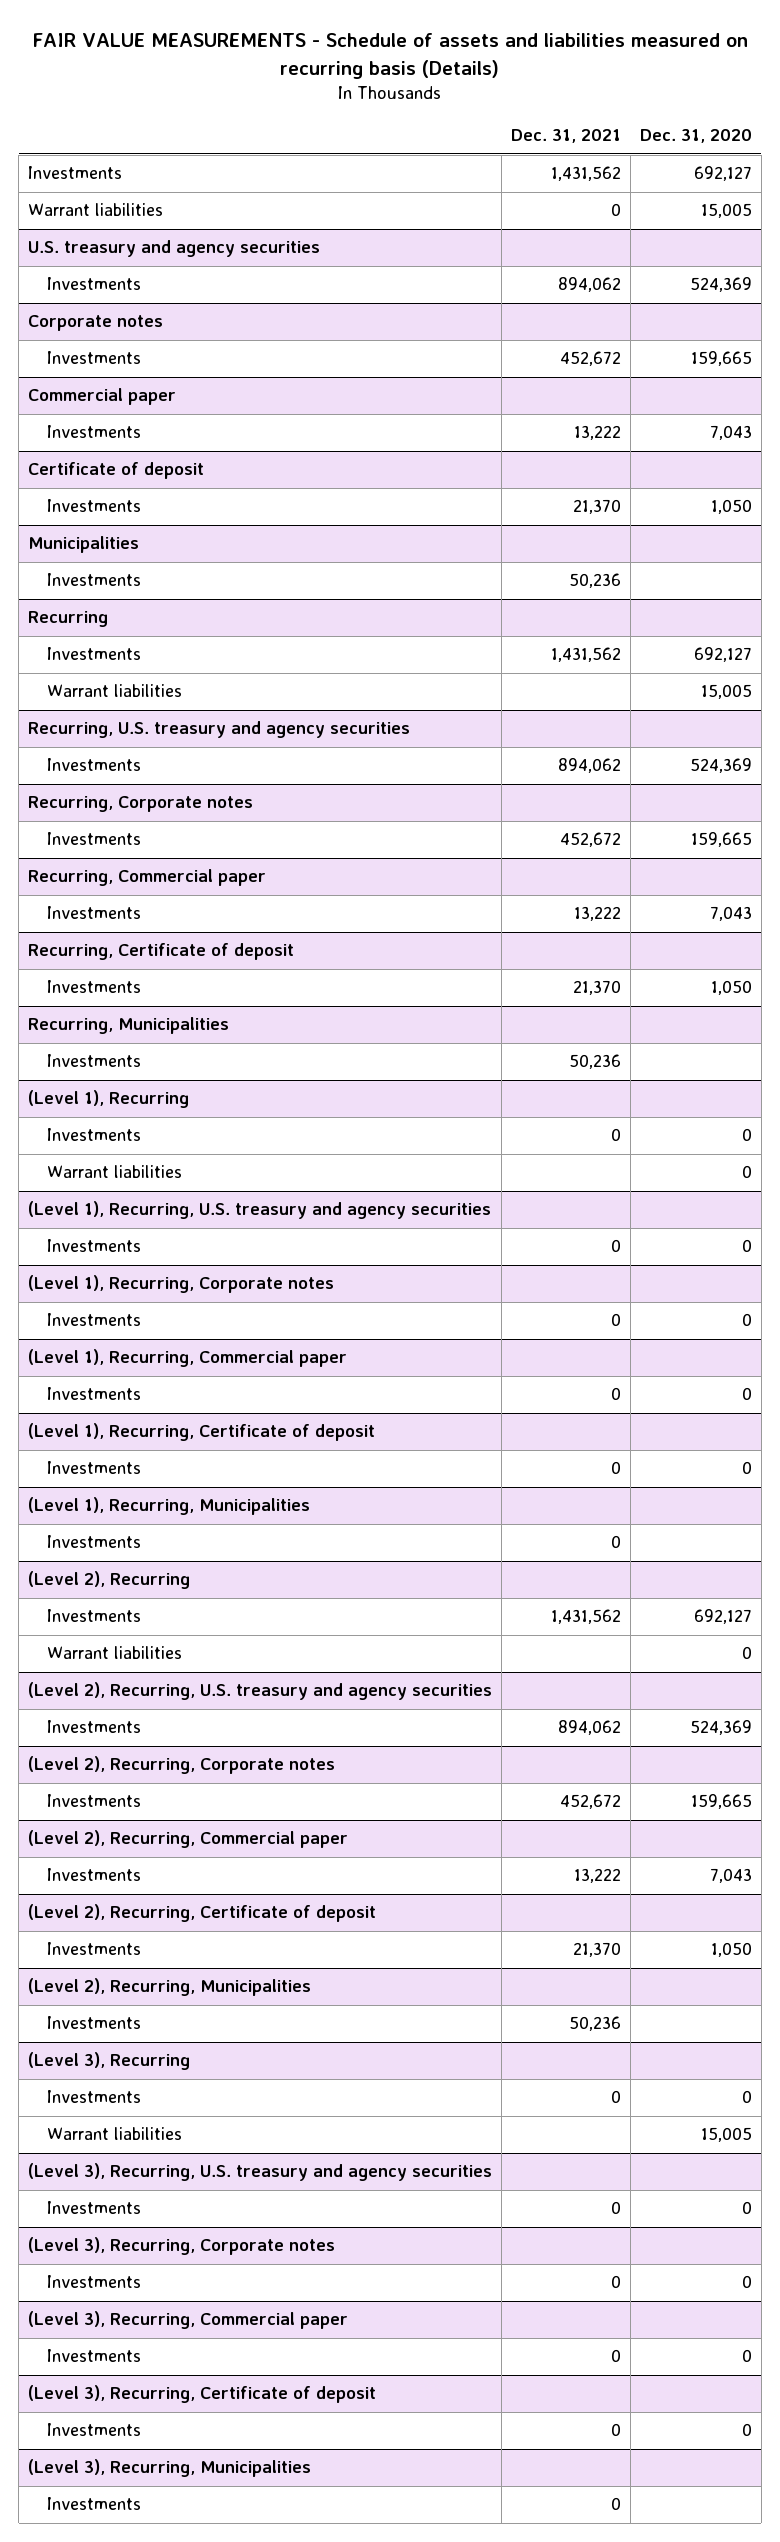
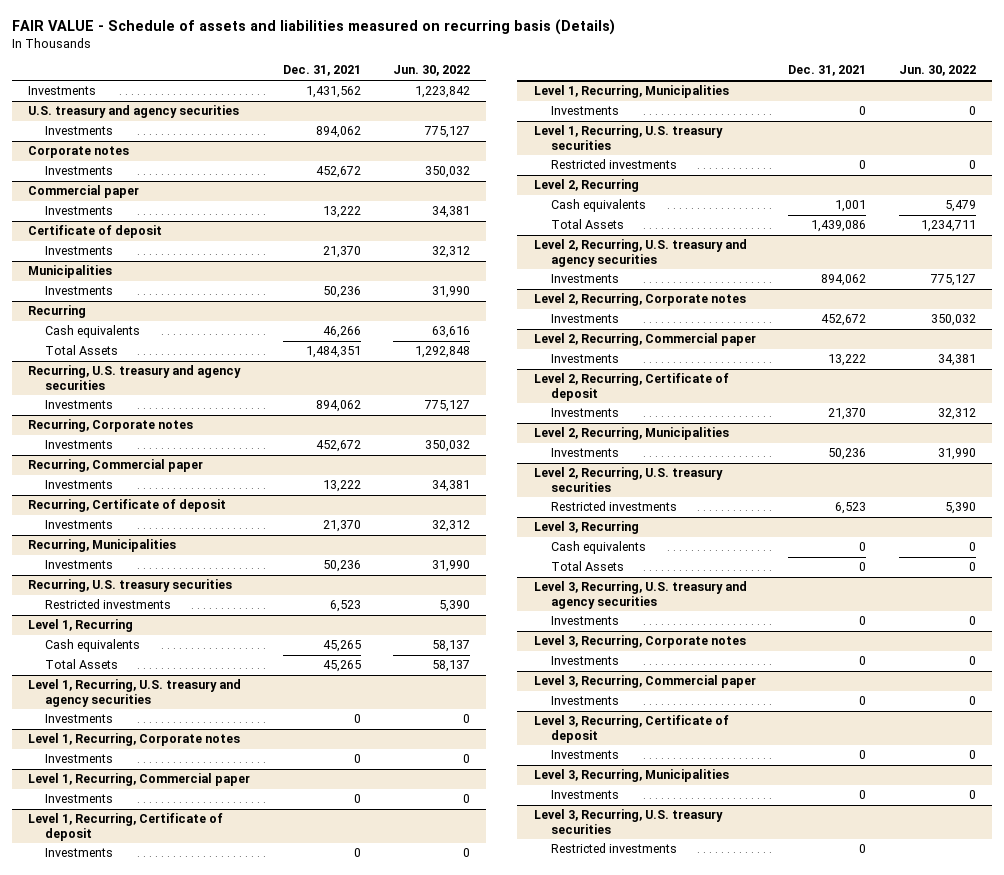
- FAIR VALUE MEASUREMENTS - Schedule of assets and liabilities measured on recurring basis (Details)
+ FAIR VALUE - Schedule of assets and liabilities measured on recurring basis (Details)
- | Dec. 31, 2021 | Dec. 31, 2020
+ | Dec. 31, 2021 | Jun. 30, 2022
- Warrant liabilities | 0 | 15,005
@ Recurring
- Investments | 1,431,562 | 692,127
- Warrant liabilities | | 15,005
+ Cash equivalents | 46,266 | 63,616
+ Total Assets | 1,484,351 | 1,292,848
- (Level 1), Recurring
- Investments | 0 | 0
- Warrant liabilities | | 0
- (Level 1), Recurring, U.S. treasury and agency securities
+ Recurring, U.S. treasury securities
+ Restricted investments | 6,523 | 5,390
+ Level 1, Recurring
+ Cash equivalents | 45,265 | 58,137
+ Total Assets | 45,265 | 58,137
+ Level 1, Recurring, U.S. treasury and agency securities
- (Level 1), Recurring, Corporate notes
+ Level 1, Recurring, Corporate notes
- (Level 1), Recurring, Commercial paper
+ Level 1, Recurring, Commercial paper
- (Level 1), Recurring, Certificate of deposit
+ Level 1, Recurring, Certificate of deposit
- (Level 1), Recurring, Municipalities
+ Level 1, Recurring, Municipalities
- (Level 2), Recurring
- Investments | 1,431,562 | 692,127
- Warrant liabilities | | 0
- (Level 2), Recurring, U.S. treasury and agency securities
+ Level 1, Recurring, U.S. treasury securities
+ Restricted investments | 0 | 0
+ Level 2, Recurring
+ Cash equivalents | 1,001 | 5,479
+ Total Assets | 1,439,086 | 1,234,711
+ Level 2, Recurring, U.S. treasury and agency securities
- (Level 2), Recurring, Corporate notes
+ Level 2, Recurring, Corporate notes
- (Level 2), Recurring, Commercial paper
+ Level 2, Recurring, Commercial paper
- (Level 2), Recurring, Certificate of deposit
+ Level 2, Recurring, Certificate of deposit
- (Level 2), Recurring, Municipalities
+ Level 2, Recurring, Municipalities
- (Level 3), Recurring
- Investments | 0 | 0
- Warrant liabilities | | 15,005
- (Level 3), Recurring, U.S. treasury and agency securities
+ Level 2, Recurring, U.S. treasury securities
+ Restricted investments | 6,523 | 5,390
+ Level 3, Recurring
+ Cash equivalents | 0 | 0
+ Total Assets | 0 | 0
+ Level 3, Recurring, U.S. treasury and agency securities
- (Level 3), Recurring, Corporate notes
+ Level 3, Recurring, Corporate notes
- (Level 3), Recurring, Commercial paper
+ Level 3, Recurring, Commercial paper
- (Level 3), Recurring, Certificate of deposit
+ Level 3, Recurring, Certificate of deposit
- (Level 3), Recurring, Municipalities
+ Level 3, Recurring, Municipalities
+ Level 3, Recurring, U.S. treasury securities
+ Restricted investments | 0 |

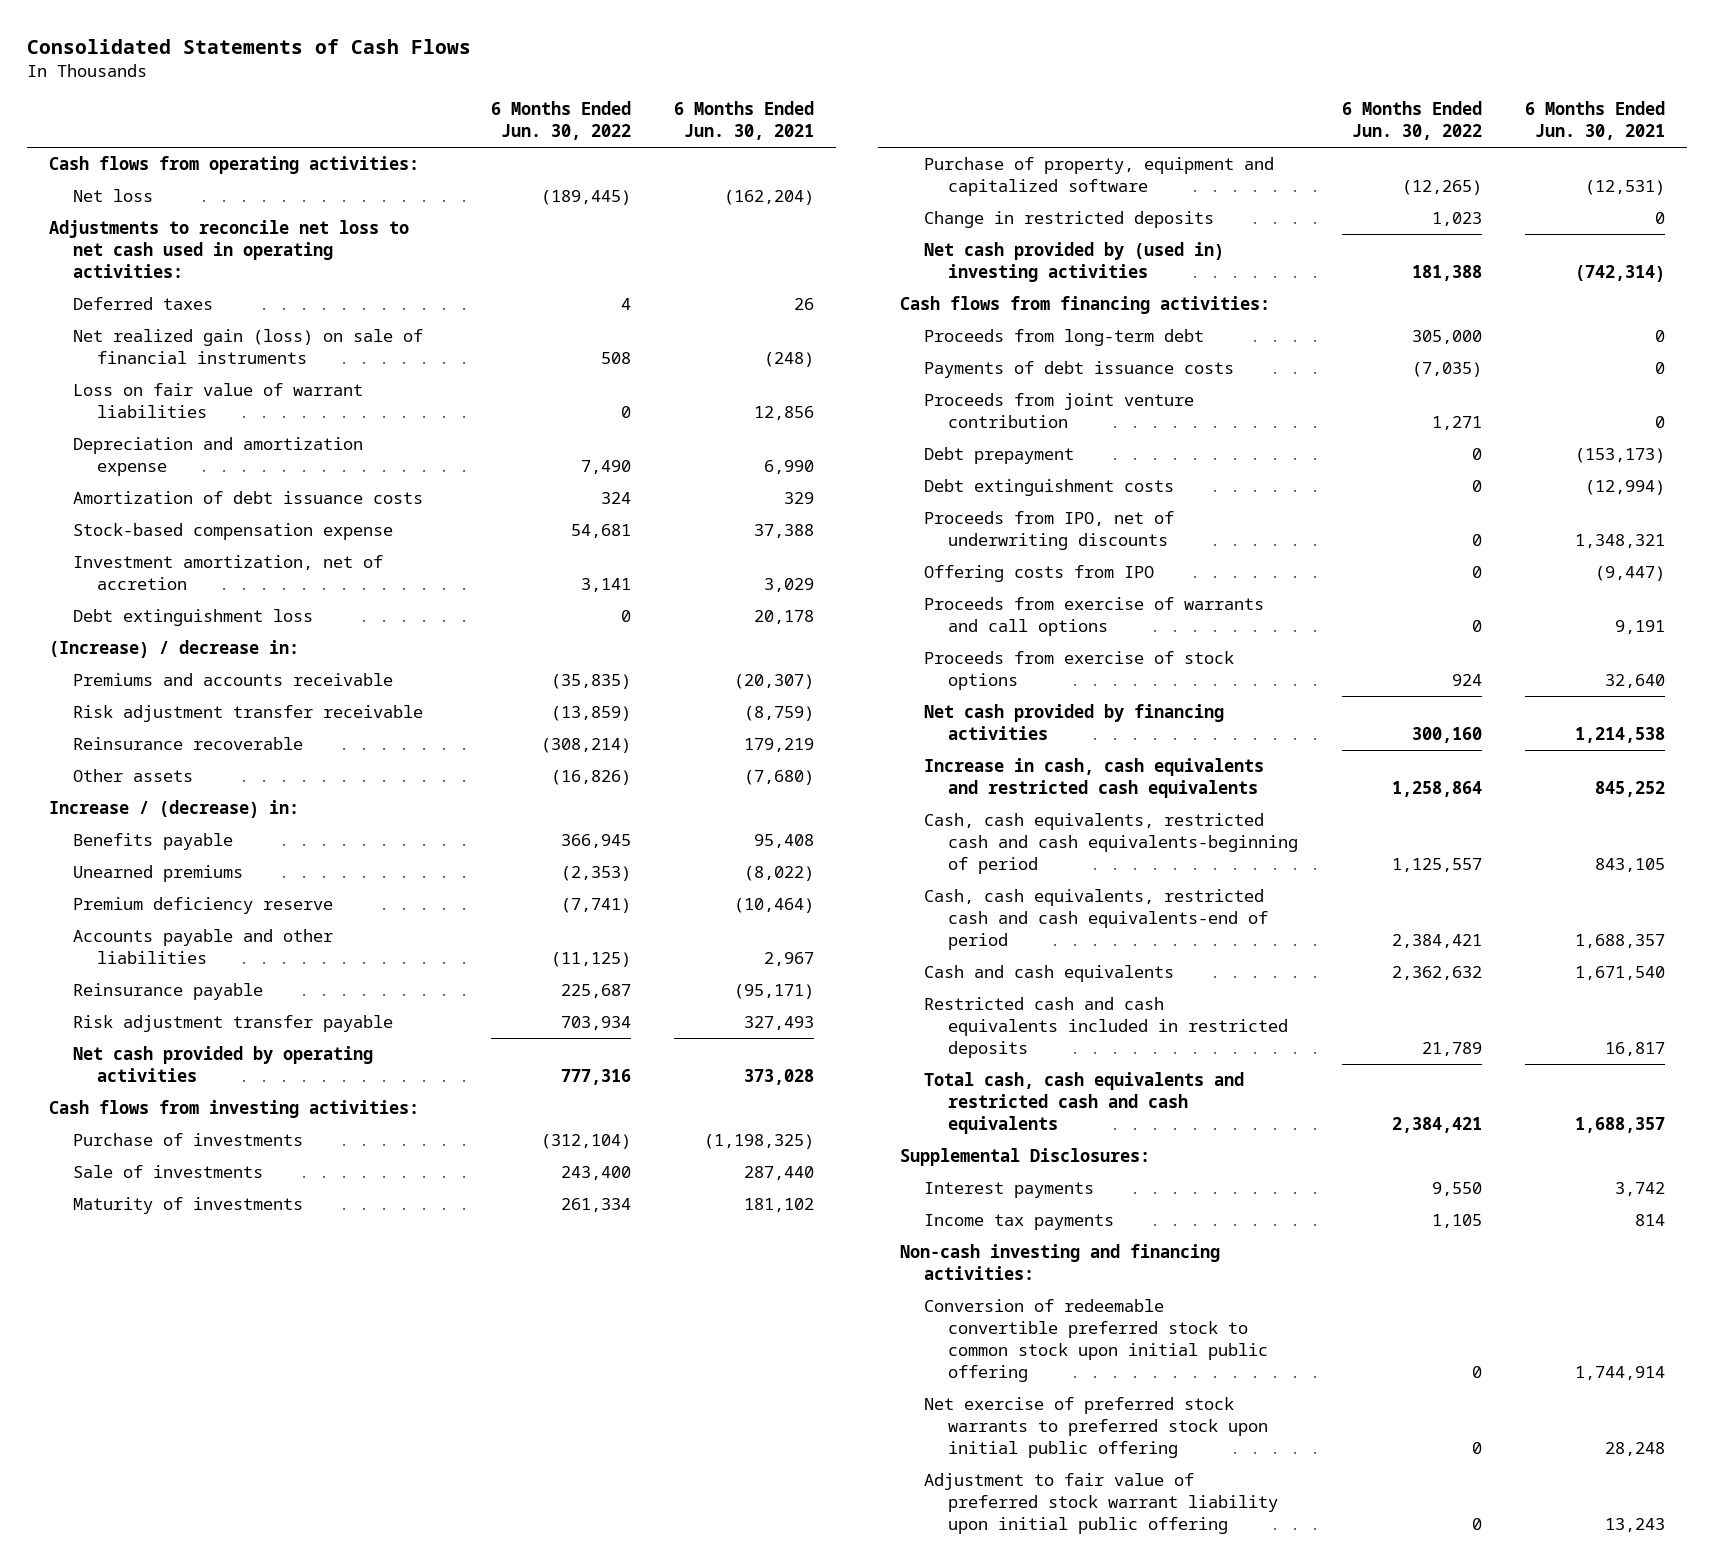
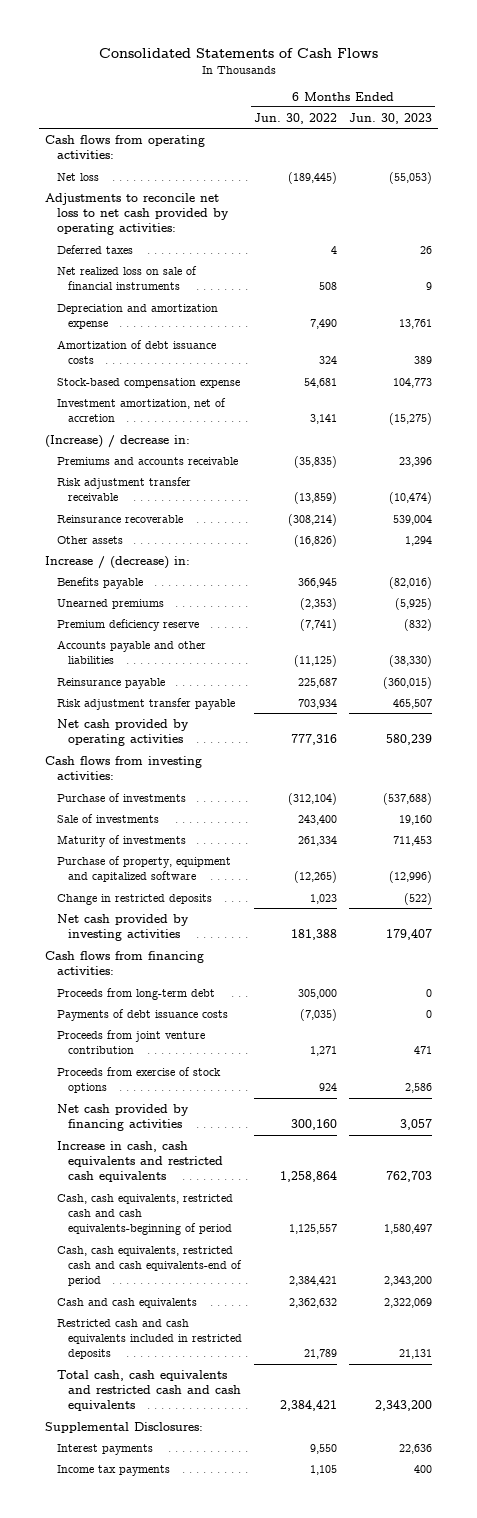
- | 6 Months Ended Jun. 30, 2022 | 6 Months Ended Jun. 30, 2021
+ | 6 Months Ended Jun. 30, 2022 | 6 Months Ended Jun. 30, 2023
- Adjustments to reconcile net loss to net cash used in operating activities:
+ Adjustments to reconcile net loss to net cash provided by operating activities:
- Net realized gain (loss) on sale of financial instruments | 508 | (248)
- Loss on fair value of warrant liabilities | 0 | 12,856
+ Net realized loss on sale of financial instruments | 508 | 9
- Debt extinguishment loss | 0 | 20,178
- Net cash provided by (used in) investing activities | 181,388 | (742,314)
+ Net cash provided by investing activities | 181,388 | 179,407
- Debt prepayment | 0 | (153,173)
- Debt extinguishment costs | 0 | (12,994)
- Proceeds from IPO, net of underwriting discounts | 0 | 1,348,321
- Offering costs from IPO | 0 | (9,447)
- Proceeds from exercise of warrants and call options | 0 | 9,191
- Non-cash investing and financing activities:
- Conversion of redeemable convertible preferred stock to common stock upon initial public offering | 0 | 1,744,914
- Net exercise of preferred stock warrants to preferred stock upon initial public offering | 0 | 28,248
- Adjustment to fair value of preferred stock warrant liability upon initial public offering | 0 | 13,243

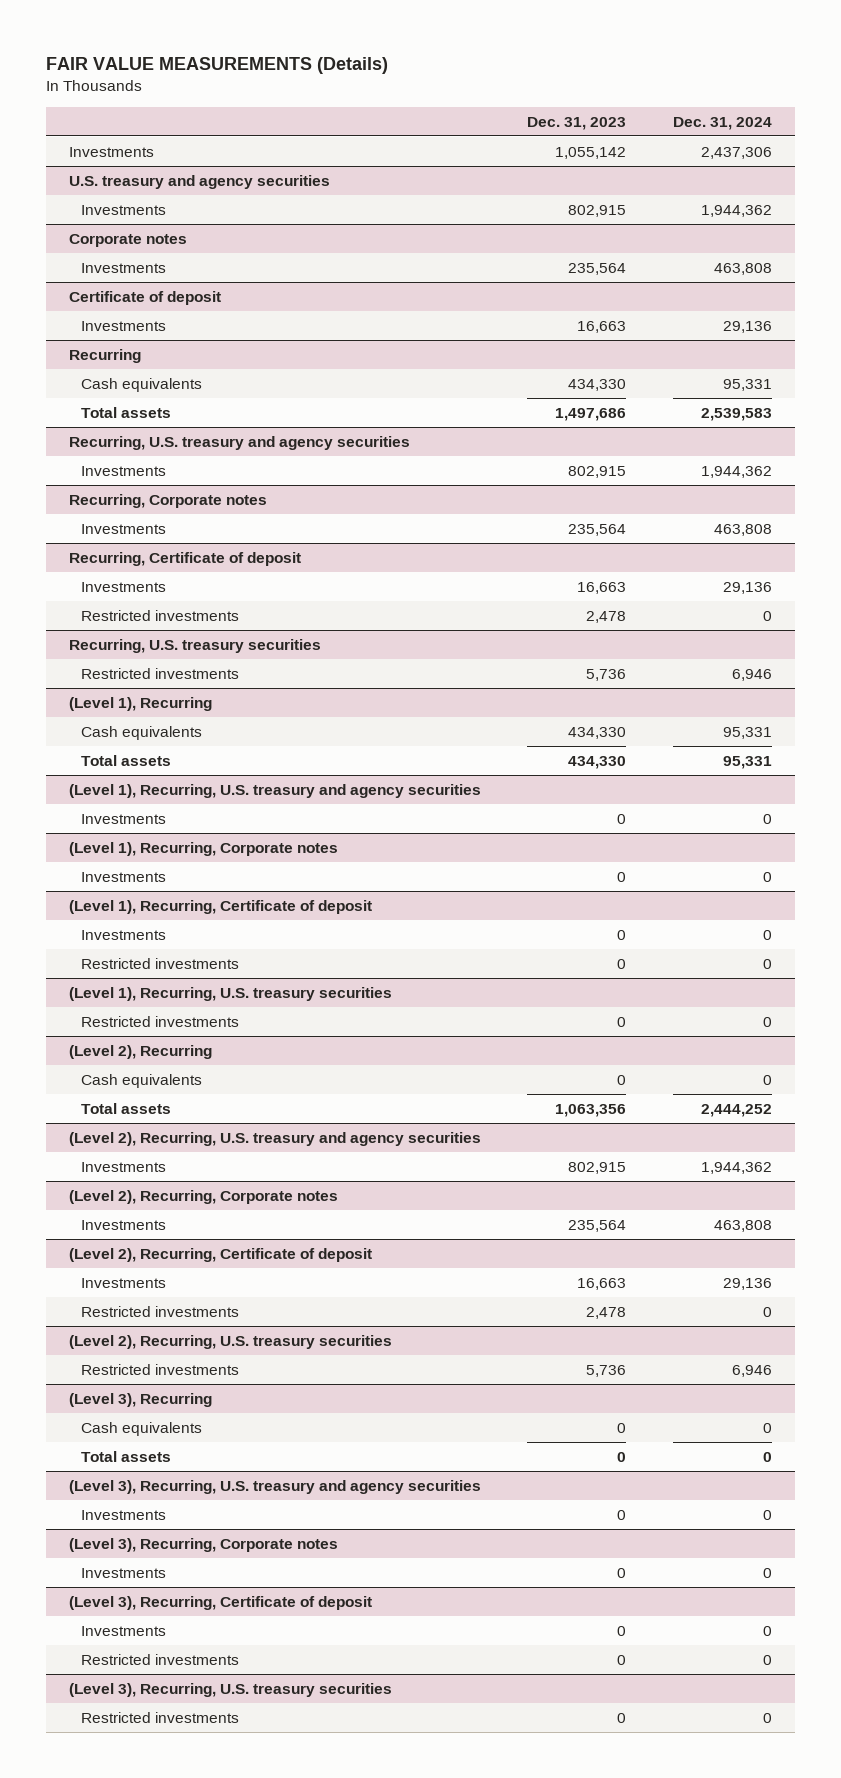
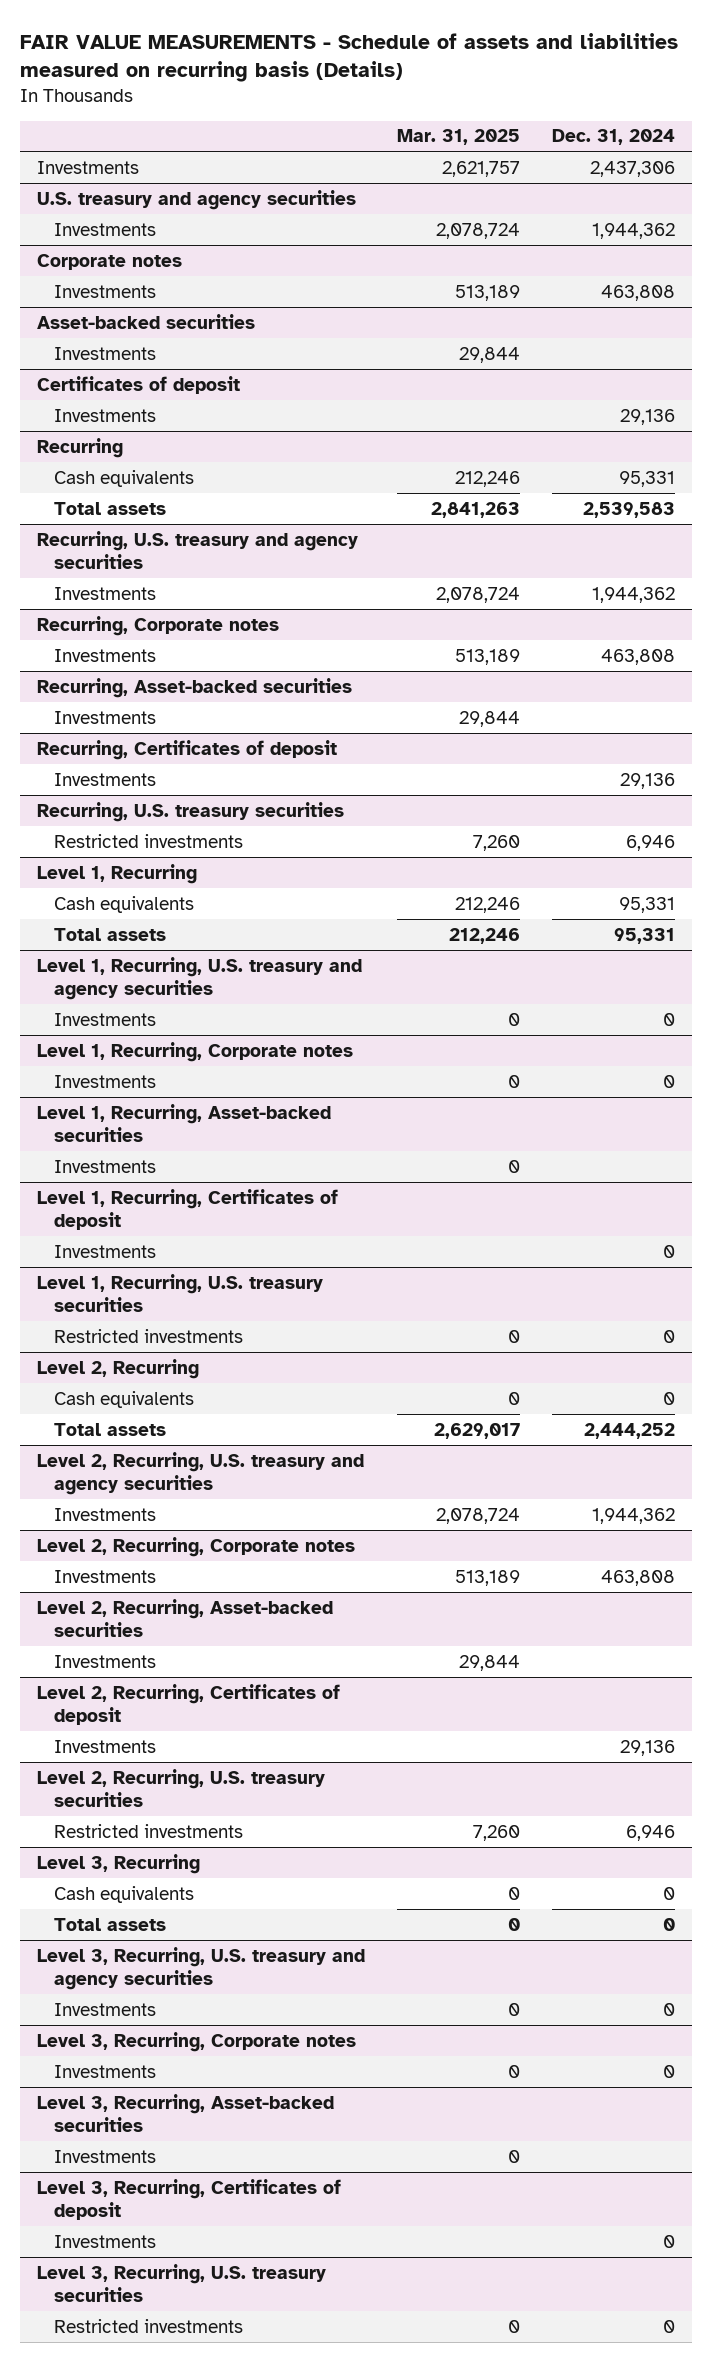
- FAIR VALUE MEASUREMENTS (Details)
+ FAIR VALUE MEASUREMENTS - Schedule of assets and liabilities measured on recurring basis (Details)
- | Dec. 31, 2023 | Dec. 31, 2024
+ | Mar. 31, 2025 | Dec. 31, 2024
- Certificate of deposit
+ Asset-backed securities
+ Investments | 29,844 |
+ Certificates of deposit
- Recurring, Certificate of deposit
+ Recurring, Asset-backed securities
+ Investments | 29,844 |
+ Recurring, Certificates of deposit
- Restricted investments | 2,478 | 0
- (Level 1), Recurring
+ Level 1, Recurring
- (Level 1), Recurring, U.S. treasury and agency securities
+ Level 1, Recurring, U.S. treasury and agency securities
- (Level 1), Recurring, Corporate notes
+ Level 1, Recurring, Corporate notes
- (Level 1), Recurring, Certificate of deposit
+ Level 1, Recurring, Asset-backed securities
+ Investments | 0 |
+ Level 1, Recurring, Certificates of deposit
- Restricted investments | 0 | 0
- (Level 1), Recurring, U.S. treasury securities
+ Level 1, Recurring, U.S. treasury securities
- (Level 2), Recurring
+ Level 2, Recurring
- (Level 2), Recurring, U.S. treasury and agency securities
+ Level 2, Recurring, U.S. treasury and agency securities
- (Level 2), Recurring, Corporate notes
+ Level 2, Recurring, Corporate notes
- (Level 2), Recurring, Certificate of deposit
+ Level 2, Recurring, Asset-backed securities
+ Investments | 29,844 |
+ Level 2, Recurring, Certificates of deposit
- Restricted investments | 2,478 | 0
- (Level 2), Recurring, U.S. treasury securities
+ Level 2, Recurring, U.S. treasury securities
- (Level 3), Recurring
+ Level 3, Recurring
- (Level 3), Recurring, U.S. treasury and agency securities
+ Level 3, Recurring, U.S. treasury and agency securities
- (Level 3), Recurring, Corporate notes
+ Level 3, Recurring, Corporate notes
- (Level 3), Recurring, Certificate of deposit
+ Level 3, Recurring, Asset-backed securities
+ Investments | 0 |
+ Level 3, Recurring, Certificates of deposit
- Restricted investments | 0 | 0
- (Level 3), Recurring, U.S. treasury securities
+ Level 3, Recurring, U.S. treasury securities

